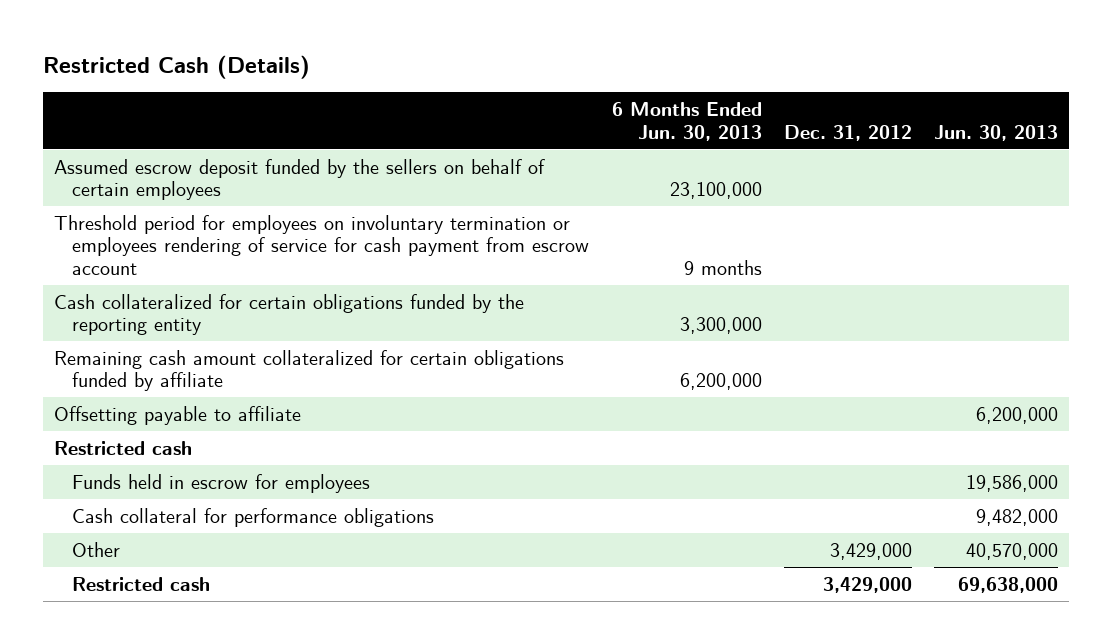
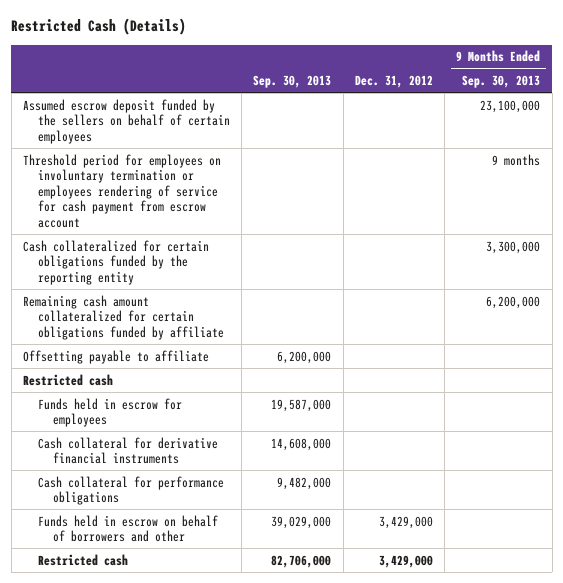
- | 6 Months Ended Jun. 30, 2013 | Dec. 31, 2012 | Jun. 30, 2013
+ | Sep. 30, 2013 | Dec. 31, 2012 | 9 Months Ended Sep. 30, 2013
+ Cash collateral for derivative financial instruments | 14,608,000 | |
- Other | | 3,429,000 | 40,570,000
+ Funds held in escrow on behalf of borrowers and other | 39,029,000 | 3,429,000 |

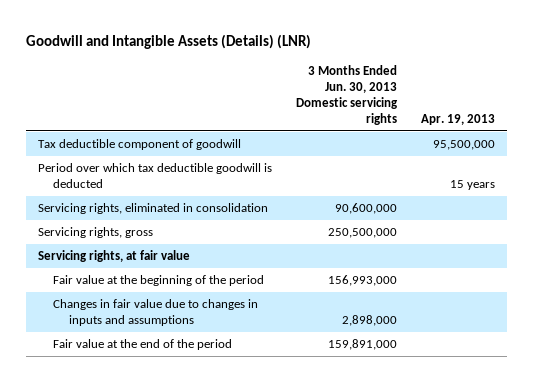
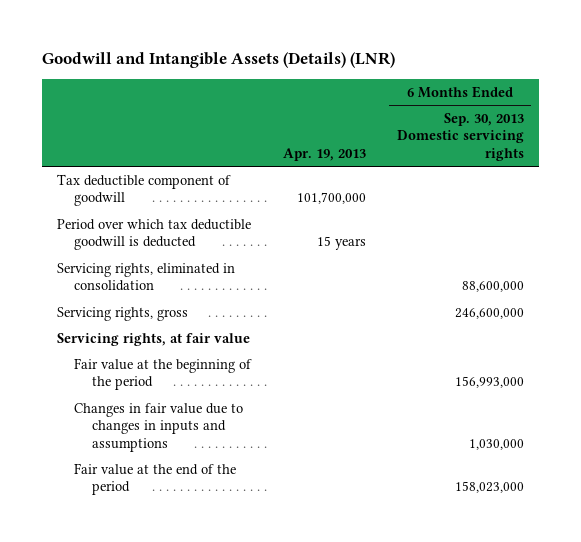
- | 3 Months Ended Jun. 30, 2013 Domestic servicing rights | Apr. 19, 2013
+ | Apr. 19, 2013 | 6 Months Ended Sep. 30, 2013 Domestic servicing rights
- Tax deductible component of goodwill | | 95,500,000
+ Tax deductible component of goodwill | 101,700,000 |

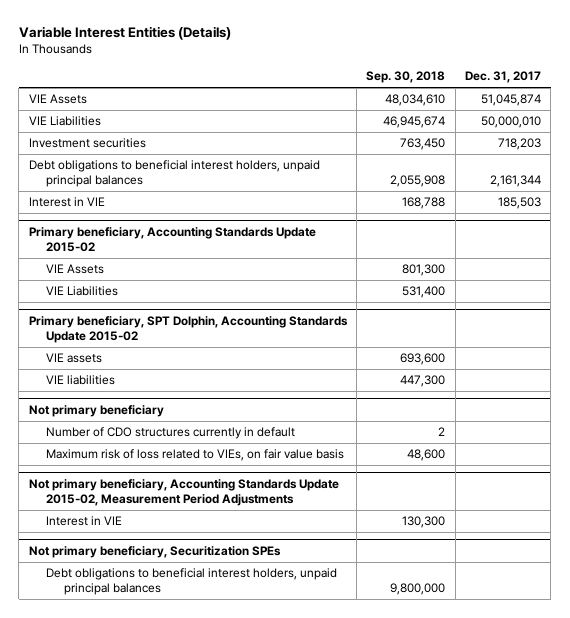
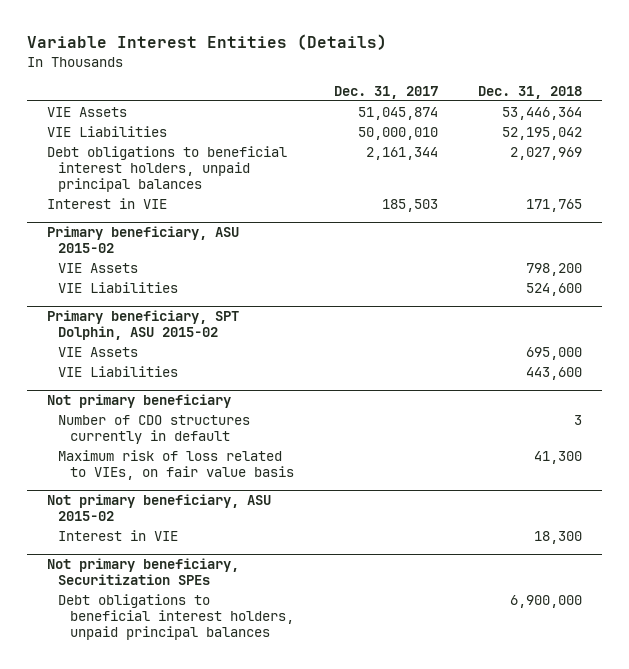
- | Sep. 30, 2018 | Dec. 31, 2017
+ | Dec. 31, 2017 | Dec. 31, 2018
- Investment securities | 763,450 | 718,203
- Primary beneficiary, Accounting Standards Update 2015-02
+ Primary beneficiary, ASU 2015-02
- Primary beneficiary, SPT Dolphin, Accounting Standards Update 2015-02
- VIE assets | 693,600 |
- VIE liabilities | 447,300 |
+ Primary beneficiary, SPT Dolphin, ASU 2015-02
+ VIE Assets | | 695,000
+ VIE Liabilities | | 443,600
- Not primary beneficiary, Accounting Standards Update 2015-02, Measurement Period Adjustments
- Interest in VIE | 130,300 |
+ Not primary beneficiary, ASU 2015-02
+ Interest in VIE | | 18,300

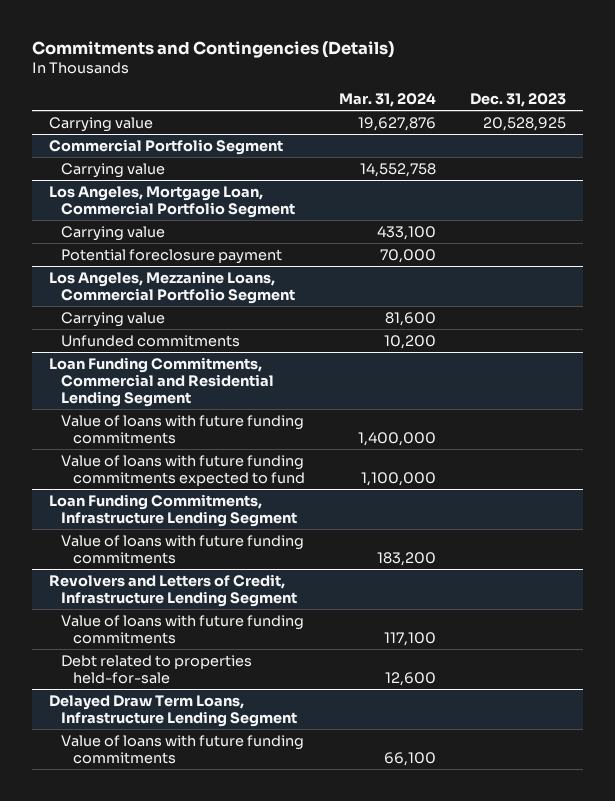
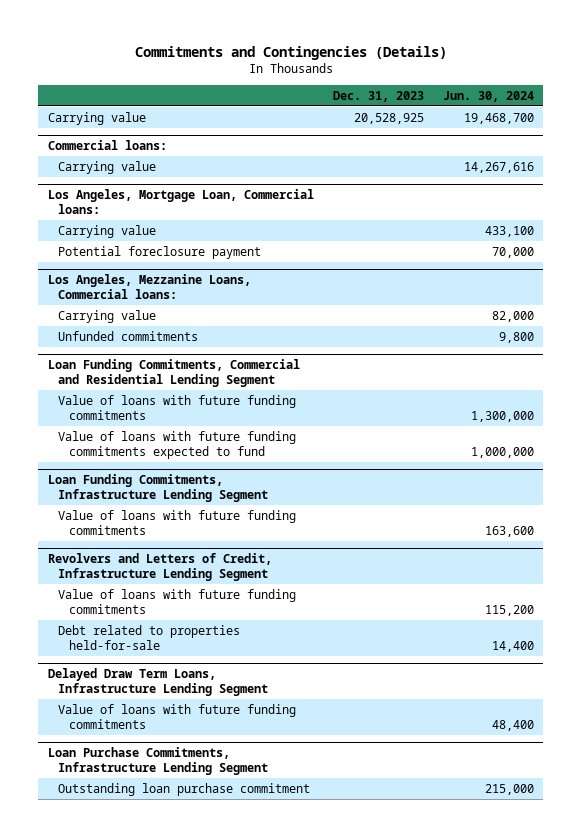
- | Mar. 31, 2024 | Dec. 31, 2023
+ | Dec. 31, 2023 | Jun. 30, 2024
- Commercial Portfolio Segment
+ Commercial loans:
- Los Angeles, Mortgage Loan, Commercial Portfolio Segment
+ Los Angeles, Mortgage Loan, Commercial loans:
- Los Angeles, Mezzanine Loans, Commercial Portfolio Segment
+ Los Angeles, Mezzanine Loans, Commercial loans:
+ Loan Purchase Commitments, Infrastructure Lending Segment
+ Outstanding loan purchase commitment | | 215,000

